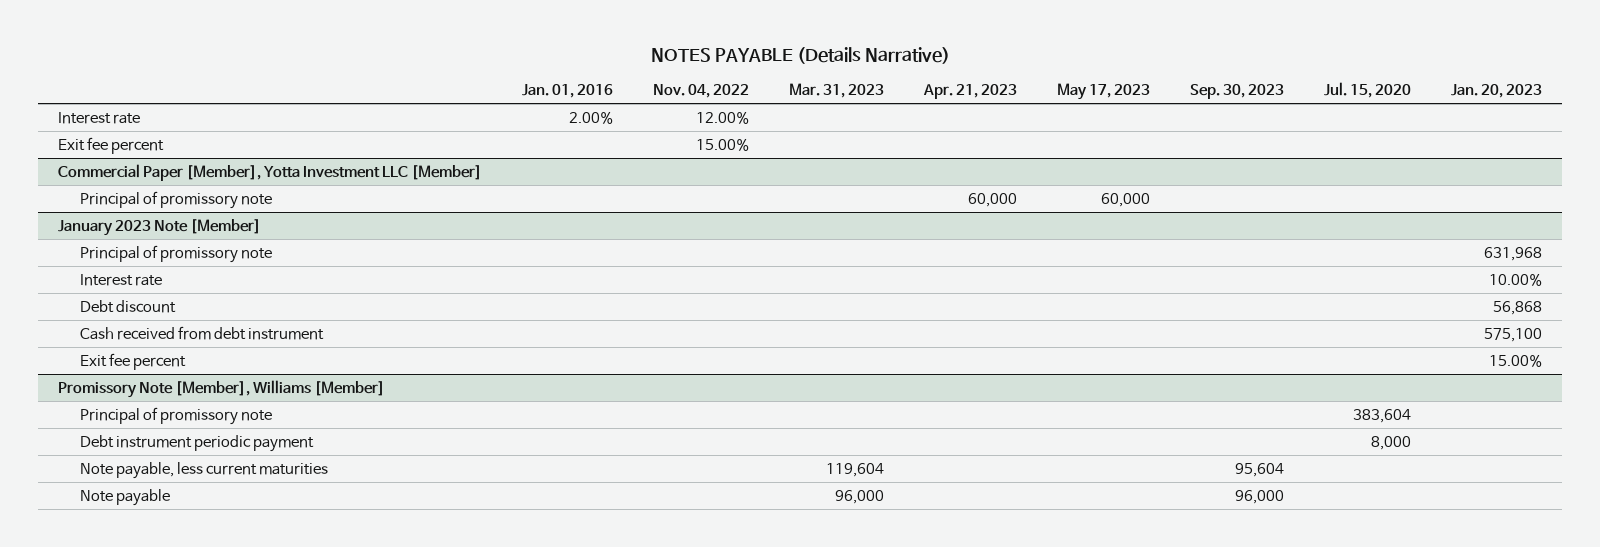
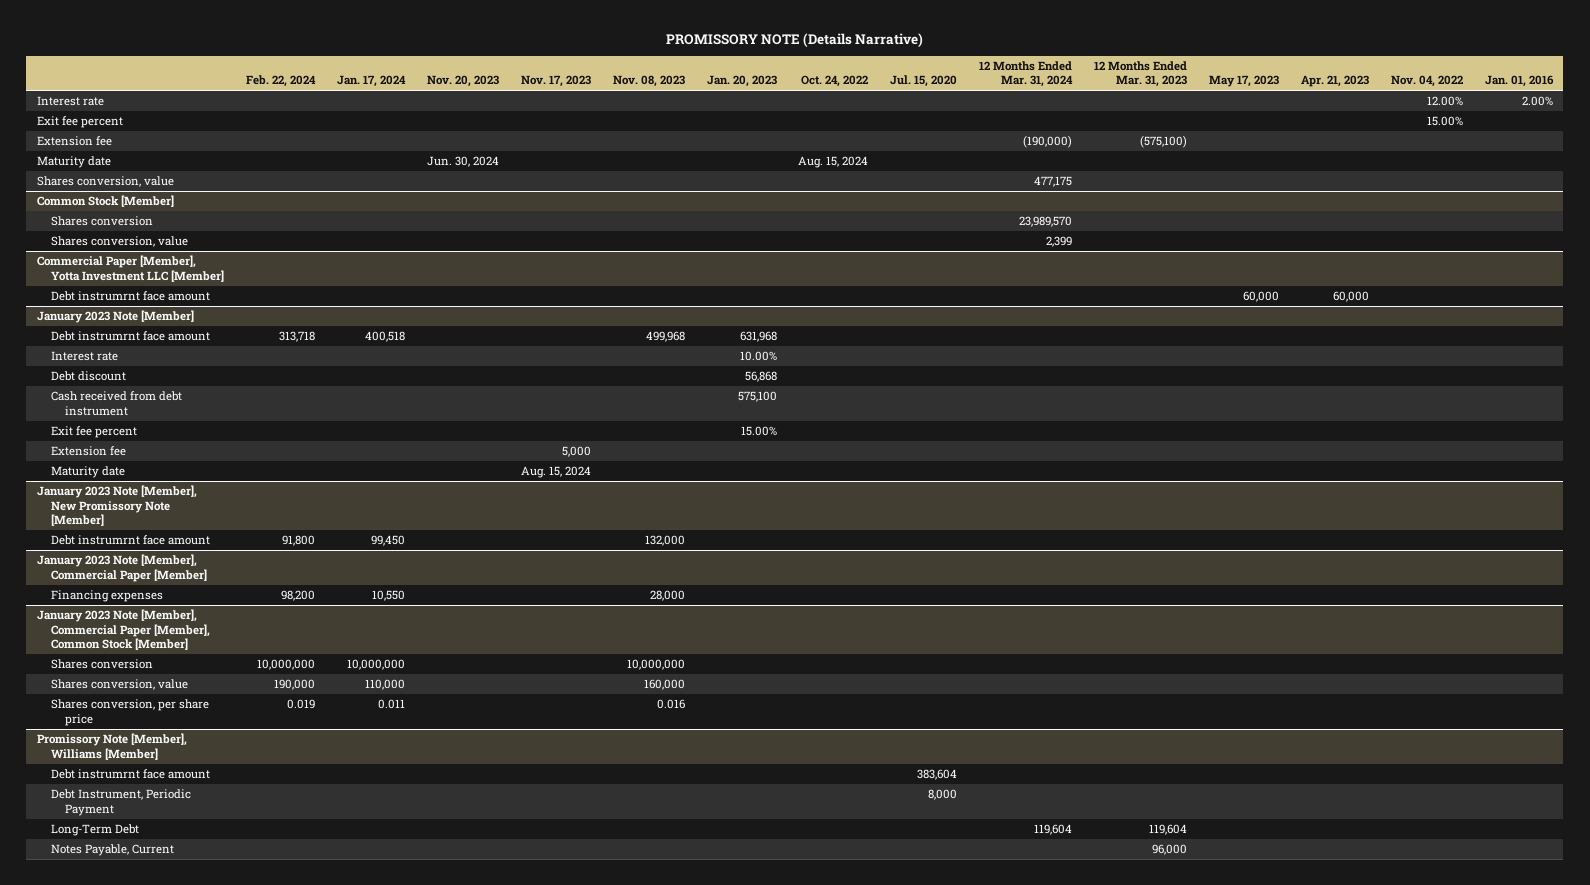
- NOTES PAYABLE (Details Narrative)
+ PROMISSORY NOTE (Details Narrative)
- | Jan. 01, 2016 | Nov. 04, 2022 | Mar. 31, 2023 | Apr. 21, 2023 | May 17, 2023 | Sep. 30, 2023 | Jul. 15, 2020 | Jan. 20, 2023
+ | Feb. 22, 2024 | Jan. 17, 2024 | Nov. 20, 2023 | Nov. 17, 2023 | Nov. 08, 2023 | Jan. 20, 2023 | Oct. 24, 2022 | Jul. 15, 2020 | 12 Months Ended Mar. 31, 2024 | 12 Months Ended Mar. 31, 2023 | May 17, 2023 | Apr. 21, 2023 | Nov. 04, 2022 | Jan. 01, 2016
+ Extension fee | | | | | | | | | (190,000) | (575,100) | | | |
+ Maturity date | | | Jun. 30, 2024 | | | | Aug. 15, 2024 | | | | | | |
+ Shares conversion, value | | | | | | | | | 477,175 | | | | |
+ Common Stock [Member]
+ Shares conversion | | | | | | | | | 23,989,570 | | | | |
+ Shares conversion, value | | | | | | | | | 2,399 | | | | |
@ Commercial Paper [Member], Yotta Investment LLC [Member]
- Principal of promissory note | | | | 60,000 | 60,000 | | |
+ Debt instrumrnt face amount | | | | | | | | | | | 60,000 | 60,000 | |
@ January 2023 Note [Member]
- Principal of promissory note | | | | | | | | 631,968
+ Debt instrumrnt face amount | 313,718 | 400,518 | | | 499,968 | 631,968 | | | | | | | |
+ Extension fee | | | | 5,000 | | | | | | | | | |
+ Maturity date | | | | Aug. 15, 2024 | | | | | | | | | |
+ January 2023 Note [Member], New Promissory Note [Member]
+ Debt instrumrnt face amount | 91,800 | 99,450 | | | 132,000 | | | | | | | | |
+ January 2023 Note [Member], Commercial Paper [Member]
+ Financing expenses | 98,200 | 10,550 | | | 28,000 | | | | | | | | |
+ January 2023 Note [Member], Commercial Paper [Member], Common Stock [Member]
+ Shares conversion | 10,000,000 | 10,000,000 | | | 10,000,000 | | | | | | | | |
+ Shares conversion, value | 190,000 | 110,000 | | | 160,000 | | | | | | | | |
+ Shares conversion, per share price | 0.019 | 0.011 | | | 0.016 | | | | | | | | |
@ Promissory Note [Member], Williams [Member]
- Principal of promissory note | | | | | | | 383,604 |
- Debt instrument periodic payment | | | | | | | 8,000 |
- Note payable, less current maturities | | | 119,604 | | | 95,604 | |
- Note payable | | | 96,000 | | | 96,000 | |
+ Debt instrumrnt face amount | | | | | | | | 383,604 | | | | | |
+ Debt Instrument, Periodic Payment | | | | | | | | 8,000 | | | | | |
+ Long-Term Debt | | | | | | | | | 119,604 | 119,604 | | | |
+ Notes Payable, Current | | | | | | | | | | 96,000 | | | |

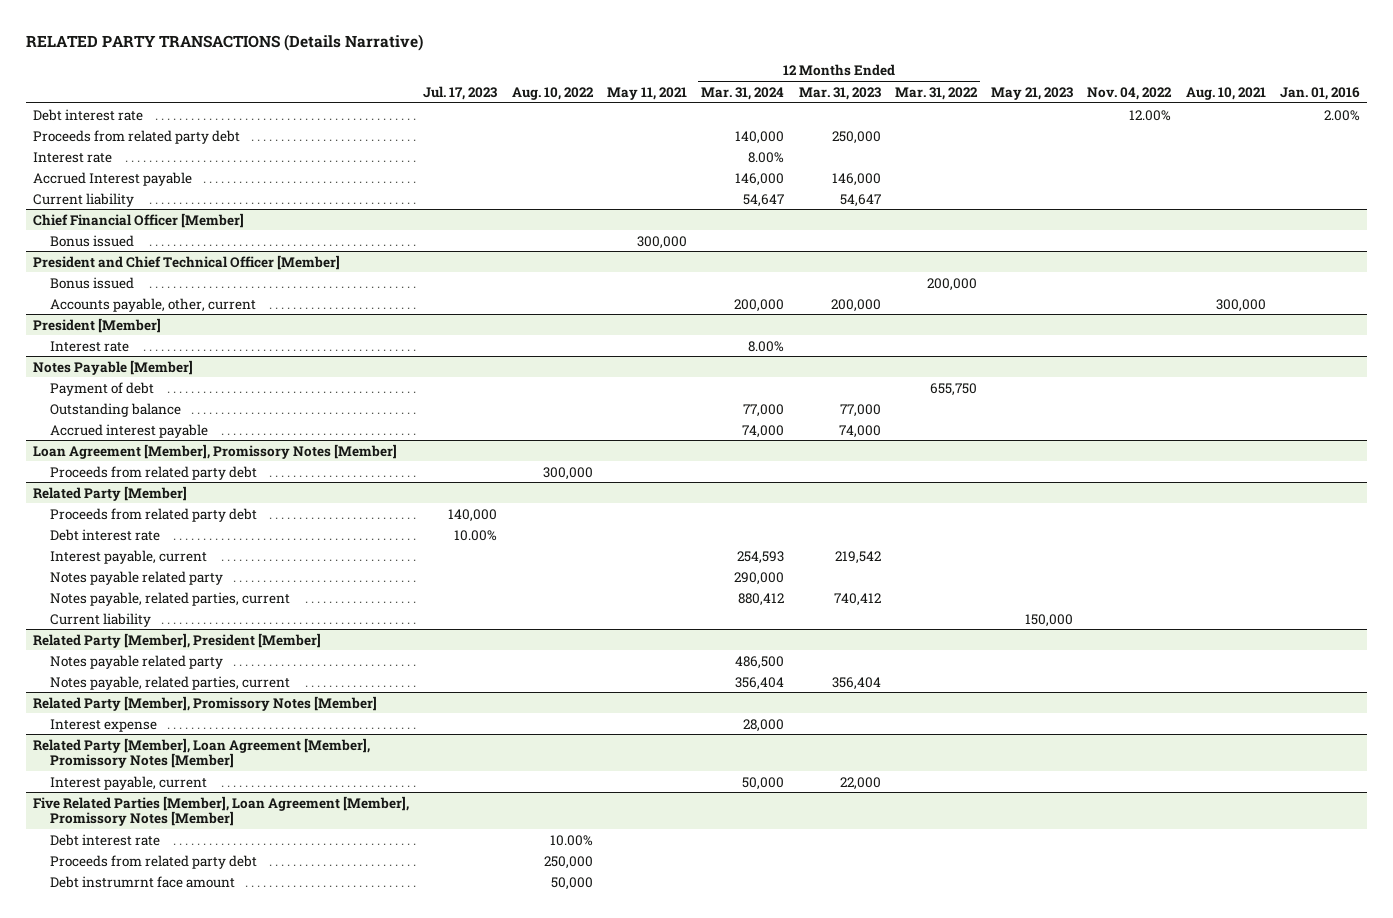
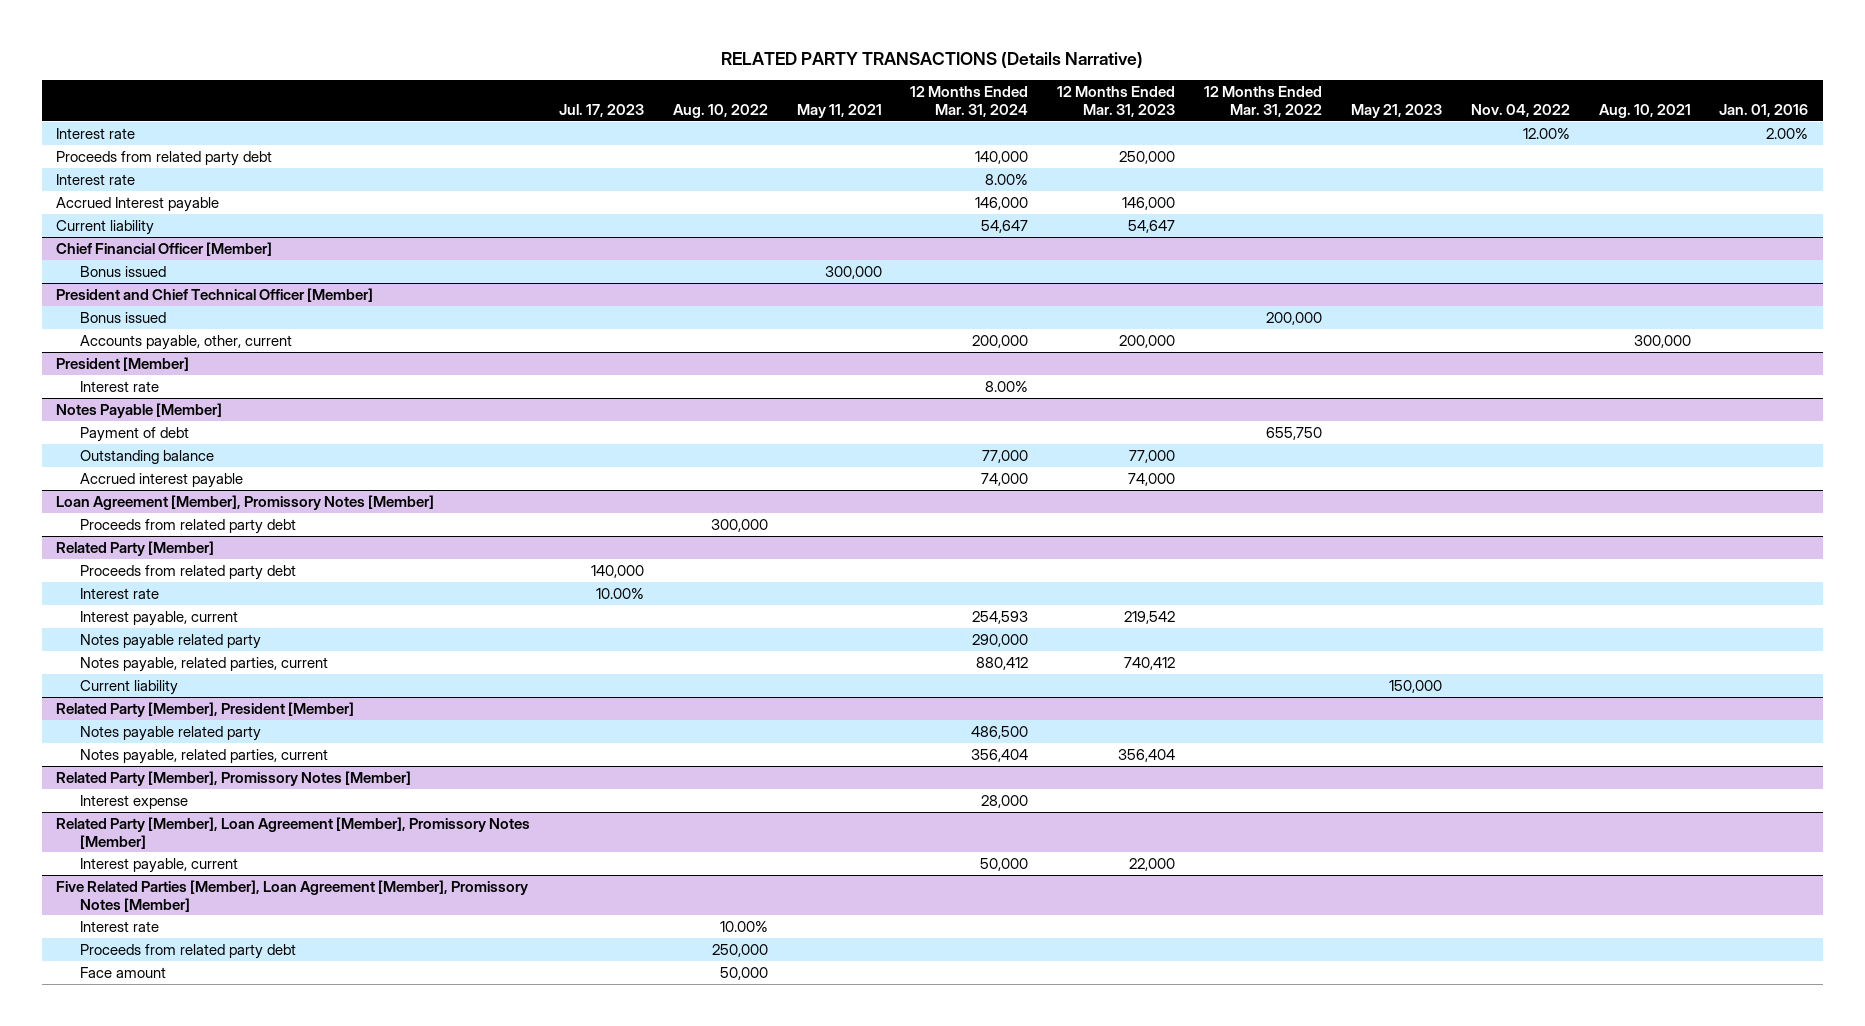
- Debt interest rate | | | | | | | | 12.00% | | 2.00%
+ Interest rate | | | | | | | | 12.00% | | 2.00%
@ Related Party [Member]
- Debt interest rate | 10.00% | | | | | | | | |
+ Interest rate | 10.00% | | | | | | | | |
@ Five Related Parties [Member], Loan Agreement [Member], Promissory Notes [Member]
- Debt interest rate | | 10.00% | | | | | | | |
+ Interest rate | | 10.00% | | | | | | | |
- Debt instrumrnt face amount | | 50,000 | | | | | | | |
+ Face amount | | 50,000 | | | | | | | |

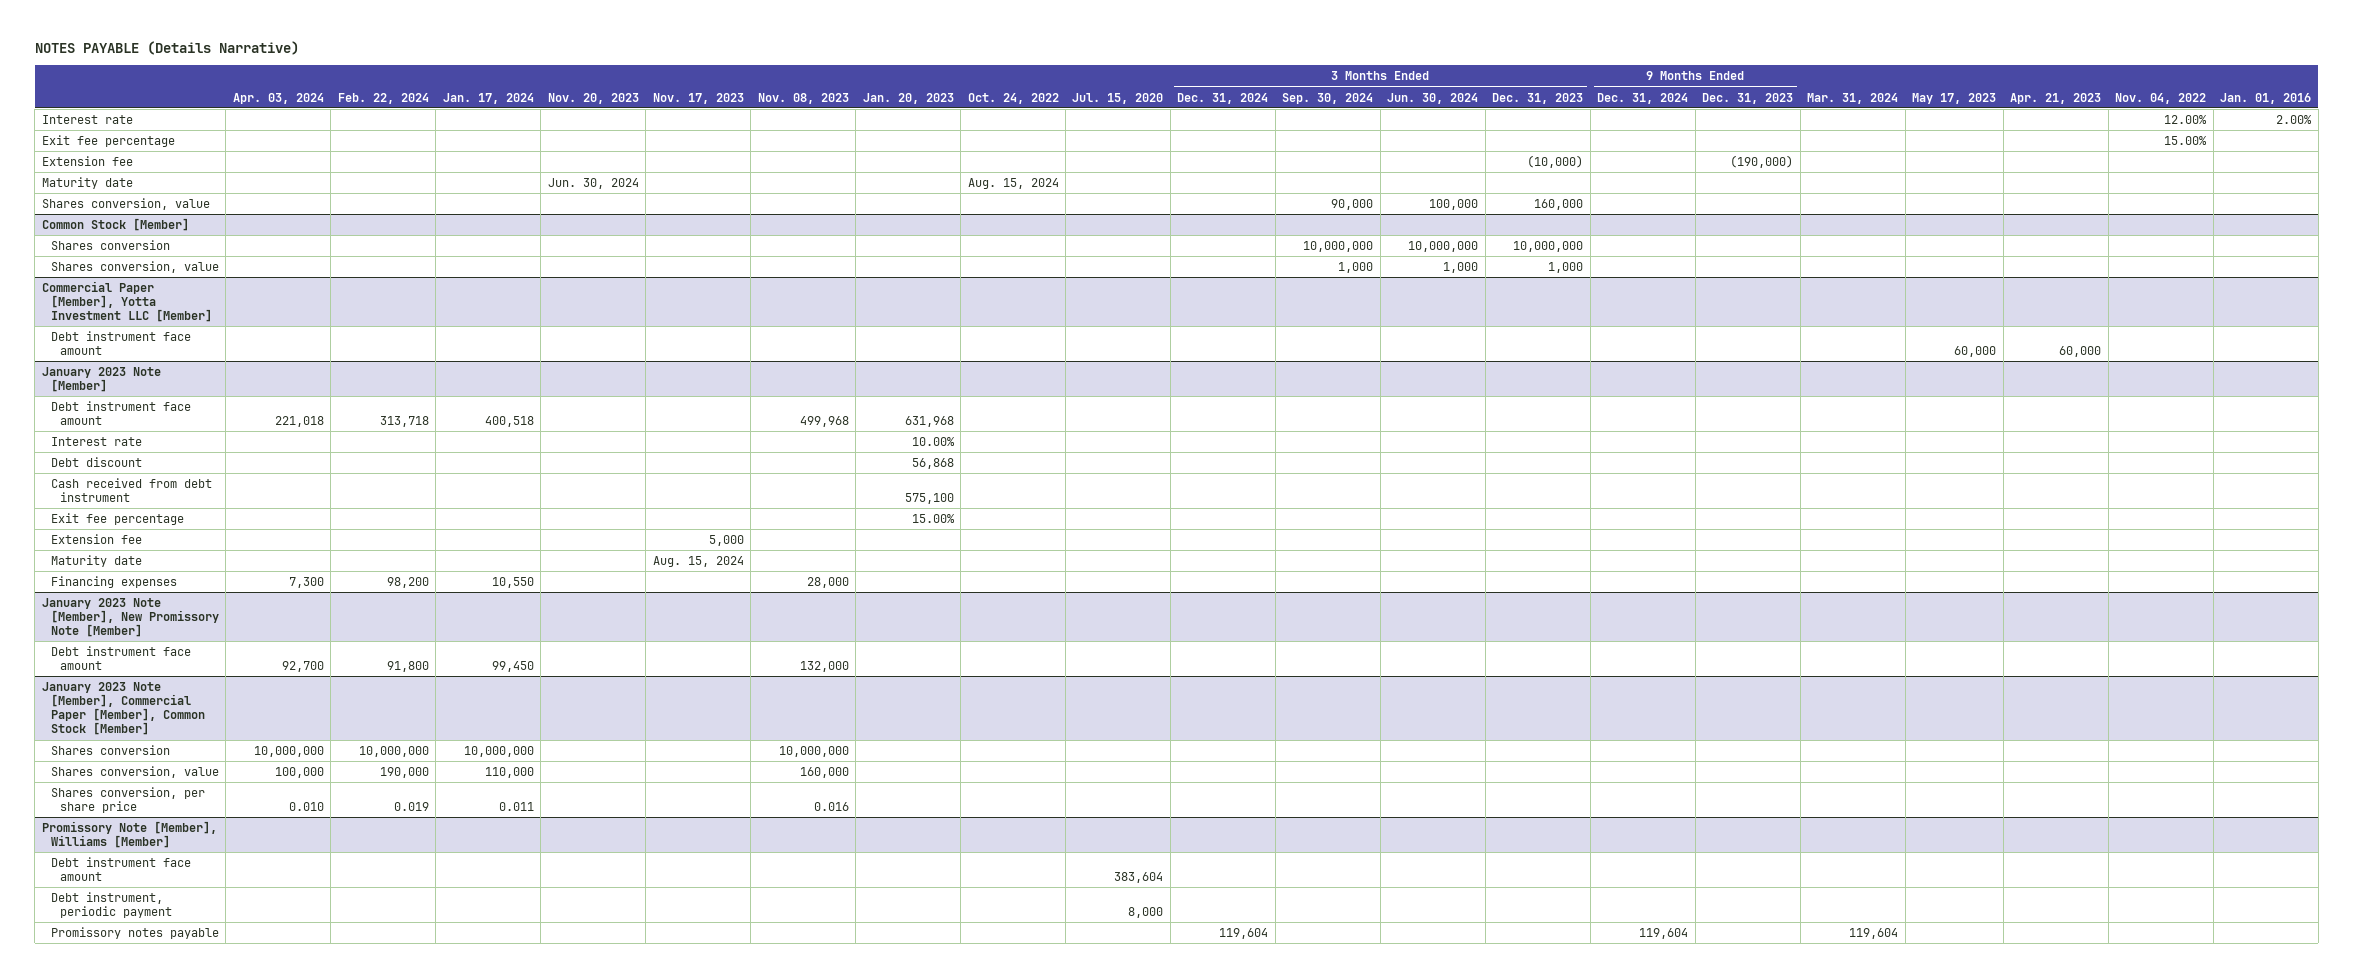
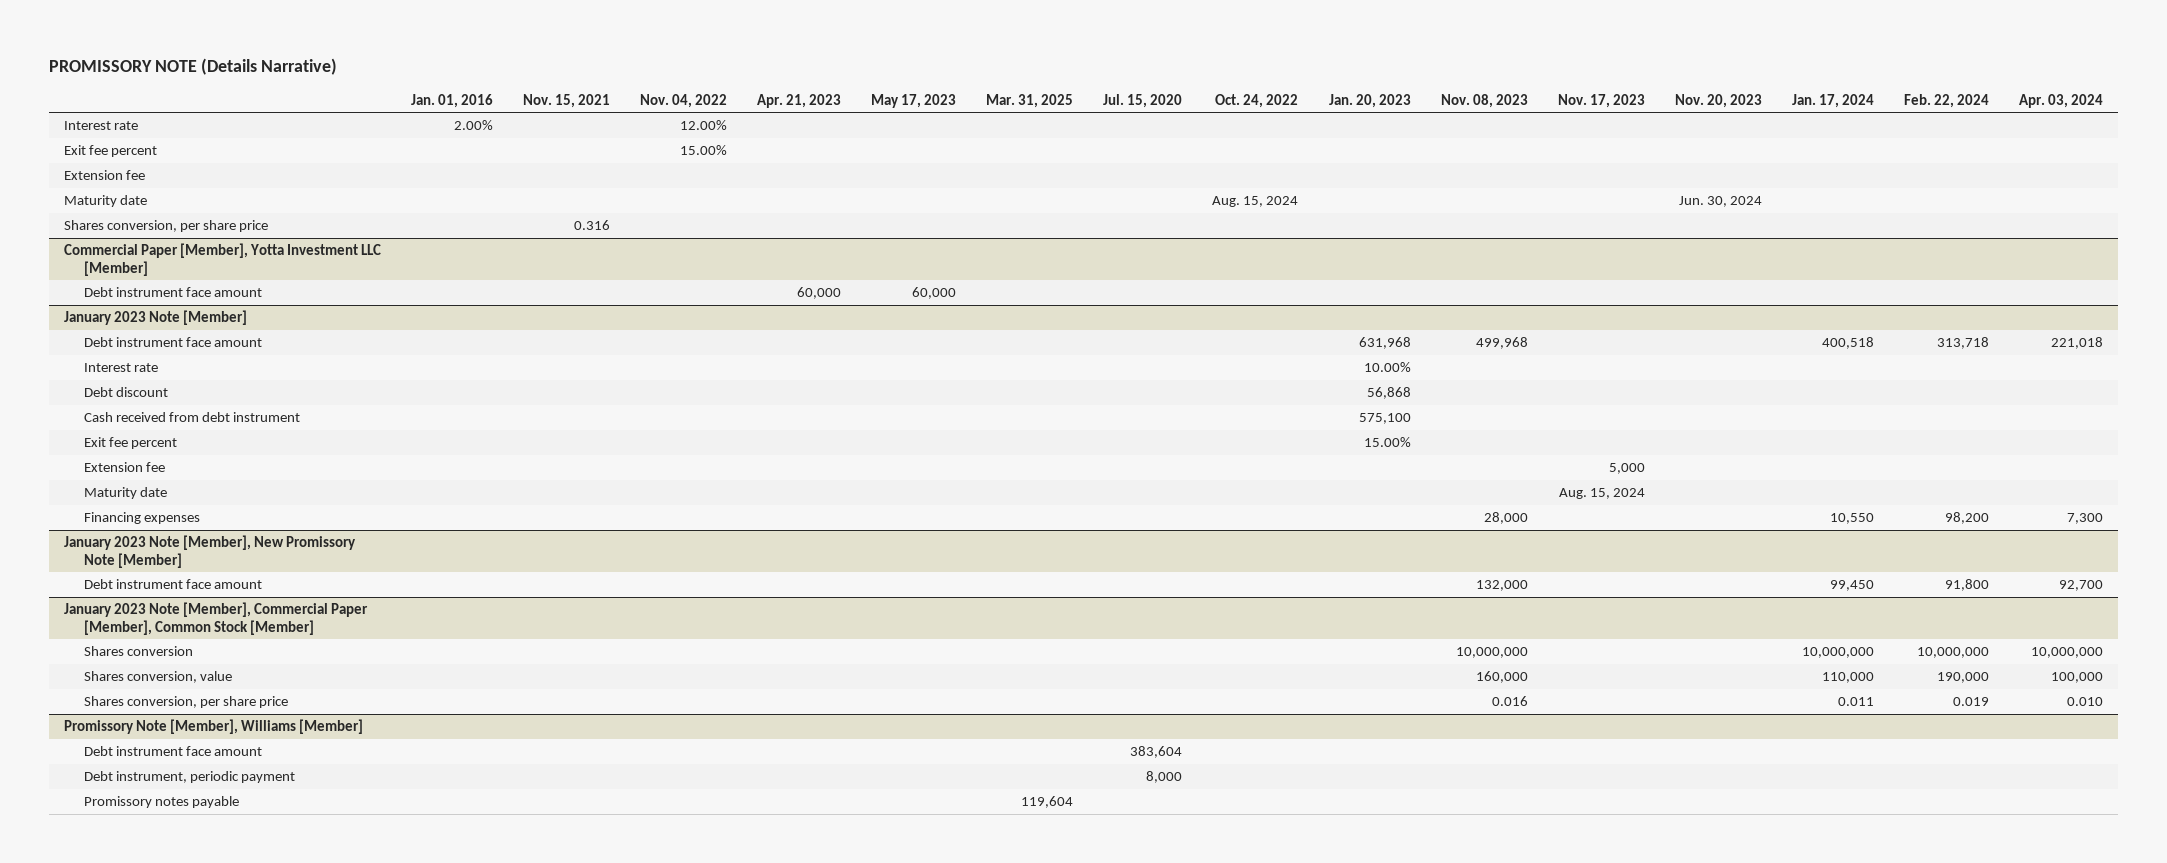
- NOTES PAYABLE (Details Narrative)
+ PROMISSORY NOTE (Details Narrative)
- | Apr. 03, 2024 | Feb. 22, 2024 | Jan. 17, 2024 | Nov. 20, 2023 | Nov. 17, 2023 | Nov. 08, 2023 | Jan. 20, 2023 | Oct. 24, 2022 | Jul. 15, 2020 | 3 Months Ended Dec. 31, 2024 | 3 Months Ended Sep. 30, 2024 | 3 Months Ended Jun. 30, 2024 | 3 Months Ended Dec. 31, 2023 | 9 Months Ended Dec. 31, 2024 | 9 Months Ended Dec. 31, 2023 | Mar. 31, 2024 | May 17, 2023 | Apr. 21, 2023 | Nov. 04, 2022 | Jan. 01, 2016
+ | Jan. 01, 2016 | Nov. 15, 2021 | Nov. 04, 2022 | Apr. 21, 2023 | May 17, 2023 | Mar. 31, 2025 | Jul. 15, 2020 | Oct. 24, 2022 | Jan. 20, 2023 | Nov. 08, 2023 | Nov. 17, 2023 | Nov. 20, 2023 | Jan. 17, 2024 | Feb. 22, 2024 | Apr. 03, 2024
- Exit fee percentage | | | | | | | | | | | | | | | | | | | 15.00% |
+ Exit fee percent | | | 15.00% | | | | | | | | | | | |
- Shares conversion, value | | | | | | | | | | | 90,000 | 100,000 | 160,000 | | | | | | |
- Common Stock [Member]
- Shares conversion | | | | | | | | | | | 10,000,000 | 10,000,000 | 10,000,000 | | | | | | |
- Shares conversion, value | | | | | | | | | | | 1,000 | 1,000 | 1,000 | | | | | | |
+ Shares conversion, per share price | | 0.316 | | | | | | | | | | | | |
@ January 2023 Note [Member]
- Exit fee percentage | | | | | | | 15.00% | | | | | | | | | | | | |
+ Exit fee percent | | | | | | | | | 15.00% | | | | | |

